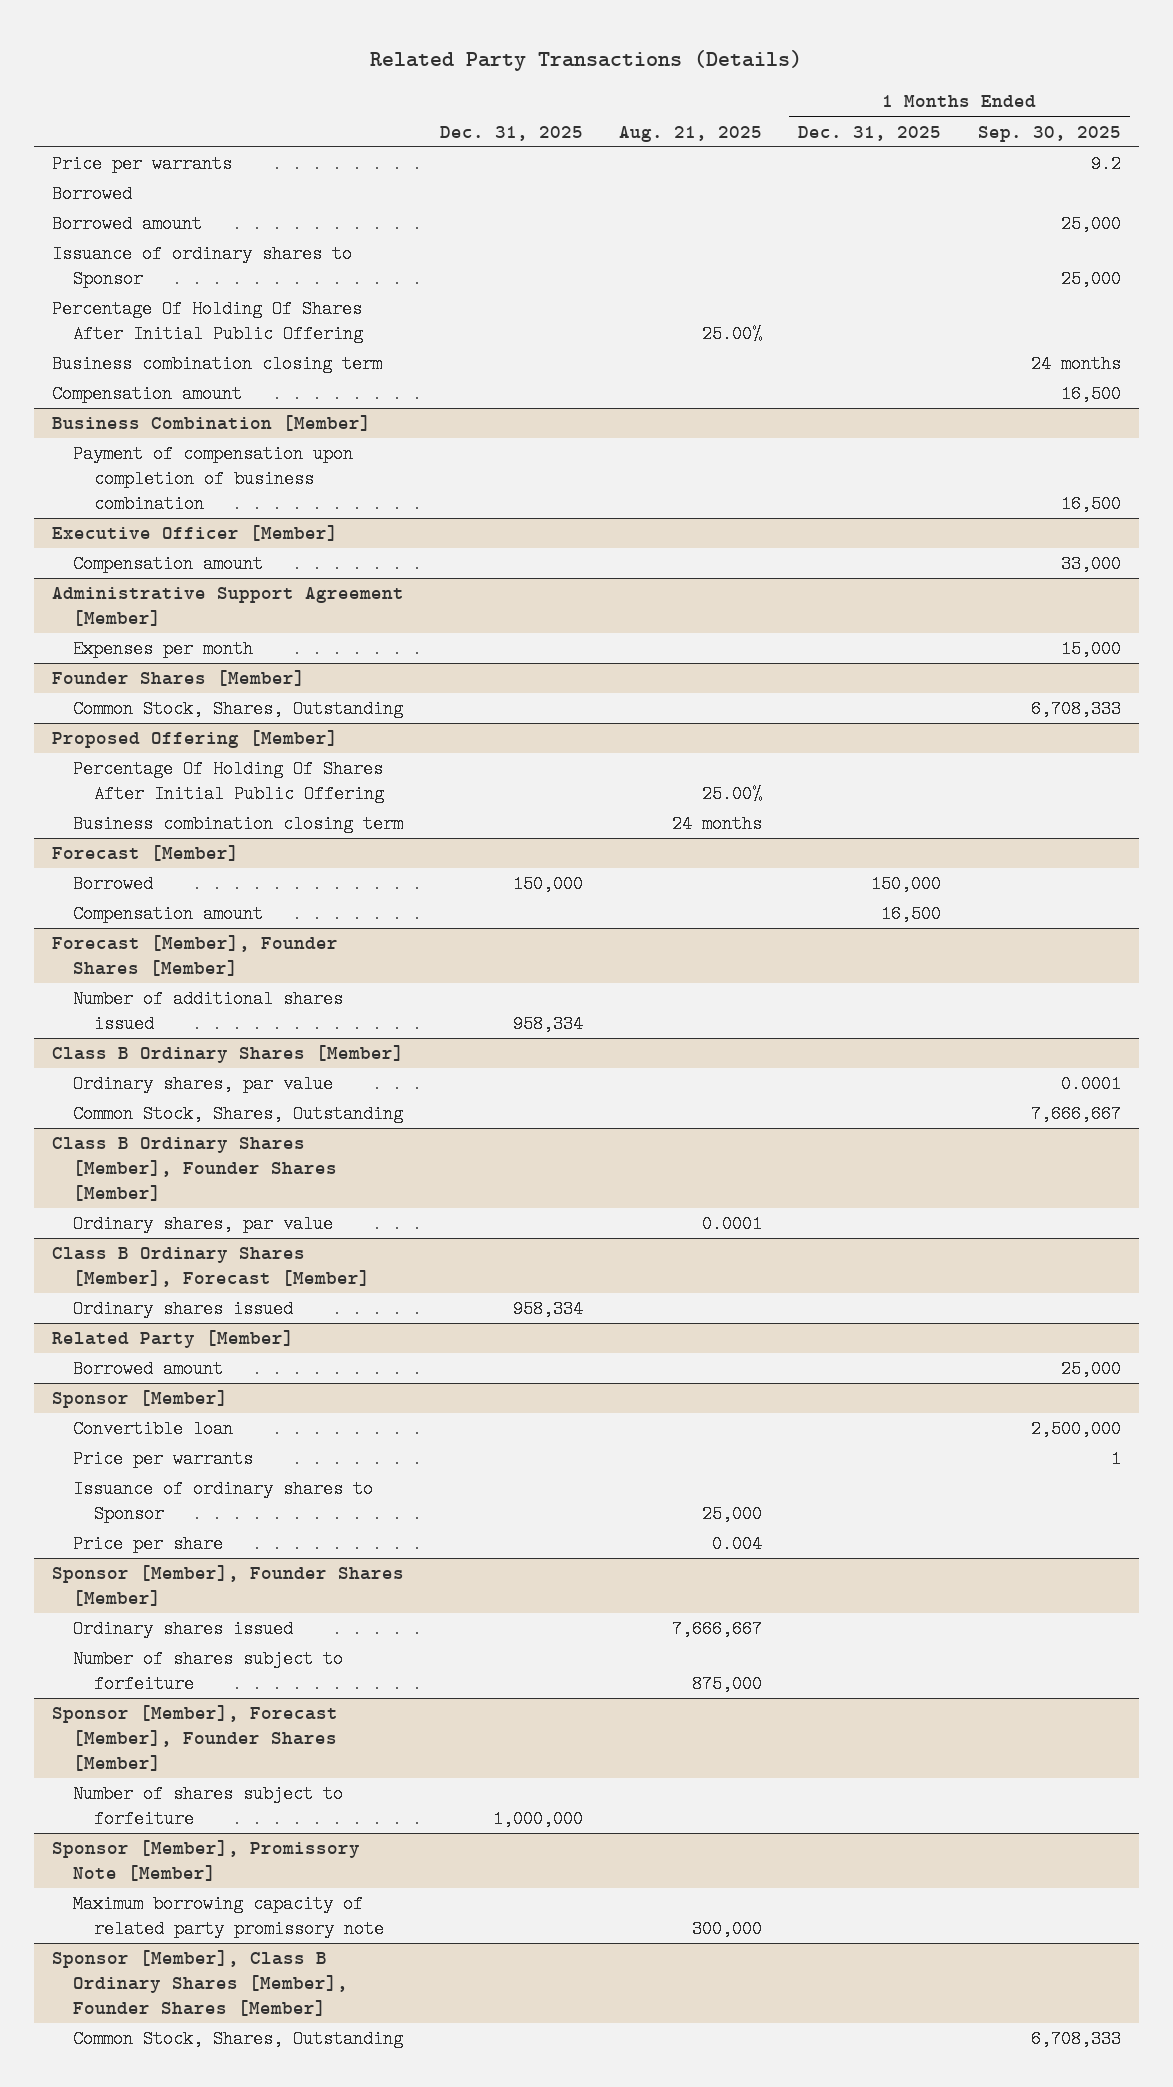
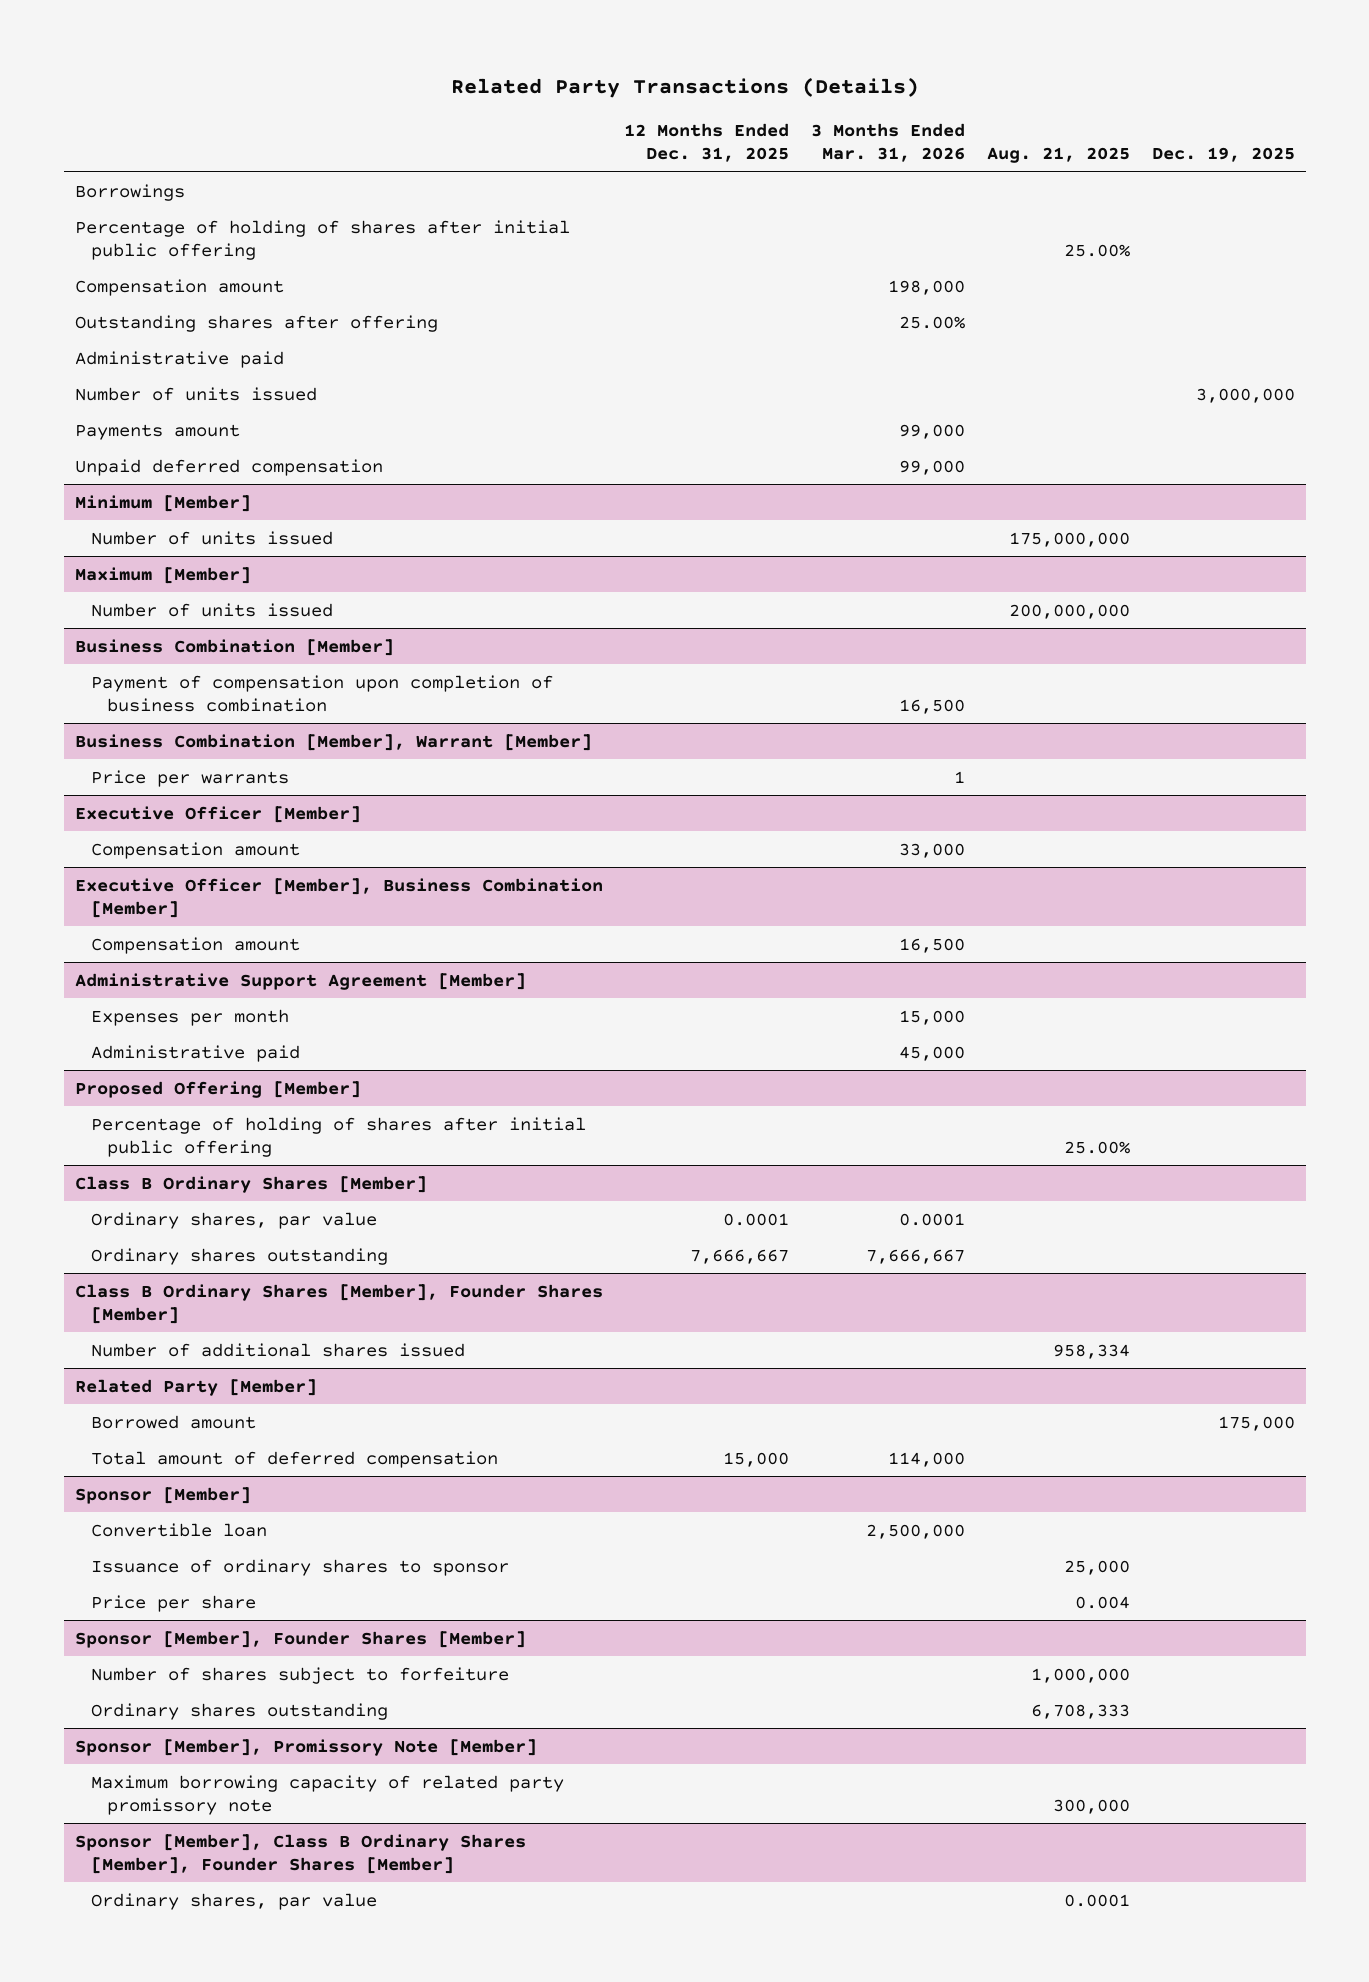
- | Dec. 31, 2025 | Aug. 21, 2025 | 1 Months Ended Dec. 31, 2025 | 1 Months Ended Sep. 30, 2025
+ | 12 Months Ended Dec. 31, 2025 | 3 Months Ended Mar. 31, 2026 | Aug. 21, 2025 | Dec. 19, 2025
- Price per warrants | | | | 9.2
- Borrowed
- Borrowed amount | | | | 25,000
- Issuance of ordinary shares to Sponsor | | | | 25,000
- Percentage Of Holding Of Shares After Initial Public Offering | | 25.00% | |
- Business combination closing term | | | | 24 months
+ Borrowings
+ Percentage of holding of shares after initial public offering | | | 25.00% |
+ Outstanding shares after offering | | 25.00% | |
+ Administrative paid
+ Number of units issued | | | | 3,000,000
+ Payments amount | | 99,000 | |
+ Unpaid deferred compensation | | 99,000 | |
+ Minimum [Member]
+ Number of units issued | | | 175,000,000 |
+ Maximum [Member]
+ Number of units issued | | | 200,000,000 |
+ Business Combination [Member], Warrant [Member]
+ Price per warrants | | 1 | |
+ Executive Officer [Member], Business Combination [Member]
+ Compensation amount | | 16,500 | |
- Founder Shares [Member]
- Common Stock, Shares, Outstanding | | | | 6,708,333
@ Administrative Support Agreement [Member]
+ Administrative paid | | 45,000 | |
@ Proposed Offering [Member]
- Percentage Of Holding Of Shares After Initial Public Offering | | 25.00% | |
- Business combination closing term | | 24 months | |
- Forecast [Member]
- Borrowed | 150,000 | | 150,000 |
- Compensation amount | | | 16,500 |
- Forecast [Member], Founder Shares [Member]
- Number of additional shares issued | 958,334 | | |
@ Proposed Offering [Member]
+ Percentage of holding of shares after initial public offering | | | 25.00% |
@ Class B Ordinary Shares [Member]
- Common Stock, Shares, Outstanding | | | | 7,666,667
+ Ordinary shares outstanding | 7,666,667 | 7,666,667 | |
@ Class B Ordinary Shares [Member], Founder Shares [Member]
- Ordinary shares, par value | | 0.0001 | |
- Class B Ordinary Shares [Member], Forecast [Member]
- Ordinary shares issued | 958,334 | | |
@ Class B Ordinary Shares [Member], Founder Shares [Member]
+ Number of additional shares issued | | | 958,334 |
@ Related Party [Member]
+ Total amount of deferred compensation | 15,000 | 114,000 | |
@ Sponsor [Member]
- Price per warrants | | | | 1
- Issuance of ordinary shares to Sponsor | | 25,000 | |
+ Issuance of ordinary shares to sponsor | | | 25,000 |
@ Sponsor [Member], Founder Shares [Member]
- Ordinary shares issued | | 7,666,667 | |
- Number of shares subject to forfeiture | | 875,000 | |
- Sponsor [Member], Forecast [Member], Founder Shares [Member]
- Number of shares subject to forfeiture | 1,000,000 | | |
@ Sponsor [Member], Founder Shares [Member]
+ Number of shares subject to forfeiture | | | 1,000,000 |
+ Ordinary shares outstanding | | | 6,708,333 |
@ Sponsor [Member], Class B Ordinary Shares [Member], Founder Shares [Member]
- Common Stock, Shares, Outstanding | | | | 6,708,333
+ Ordinary shares, par value | | | 0.0001 |

